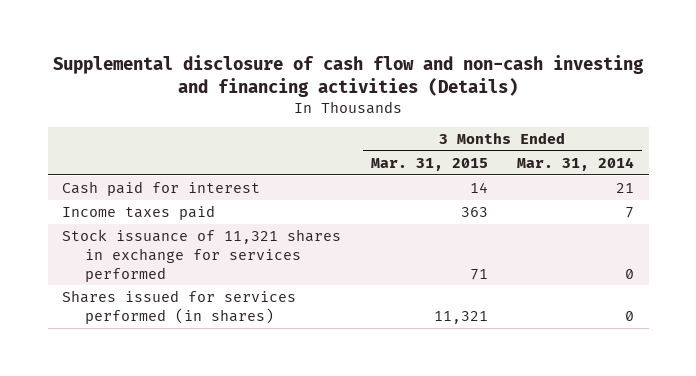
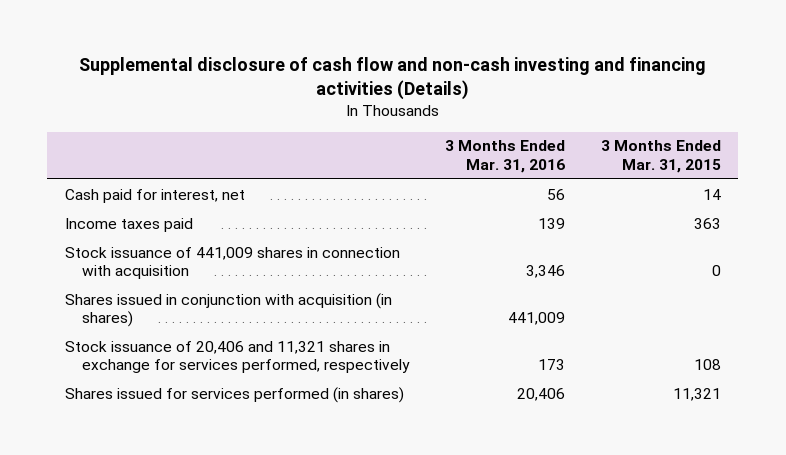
- | 3 Months Ended Mar. 31, 2015 | 3 Months Ended Mar. 31, 2014
+ | 3 Months Ended Mar. 31, 2016 | 3 Months Ended Mar. 31, 2015
- Cash paid for interest | 14 | 21
+ Cash paid for interest, net | 56 | 14
- Stock issuance of 11,321 shares in exchange for services performed | 71 | 0
+ Stock issuance of 441,009 shares in connection with acquisition | 3,346 | 0
+ Shares issued in conjunction with acquisition (in shares) | 441,009 |
+ Stock issuance of 20,406 and 11,321 shares in exchange for services performed, respectively | 173 | 108

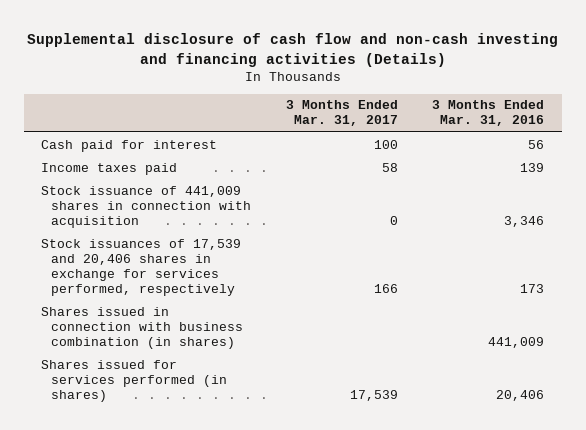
- | 3 Months Ended Mar. 31, 2016 | 3 Months Ended Mar. 31, 2015
+ | 3 Months Ended Mar. 31, 2017 | 3 Months Ended Mar. 31, 2016
- Cash paid for interest, net | 56 | 14
+ Cash paid for interest | 100 | 56
- Shares issued in conjunction with acquisition (in shares) | 441,009 |
- Stock issuance of 20,406 and 11,321 shares in exchange for services performed, respectively | 173 | 108
+ Stock issuances of 17,539 and 20,406 shares in exchange for services performed, respectively | 166 | 173
+ Shares issued in connection with business combination (in shares) | | 441,009

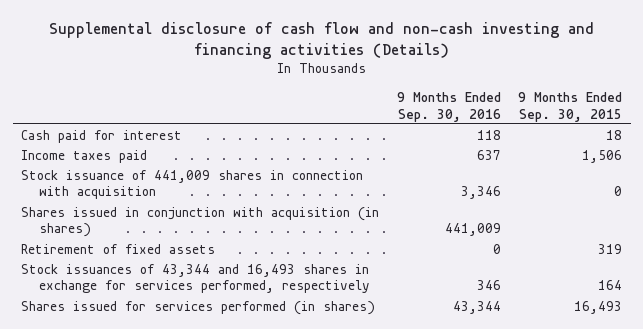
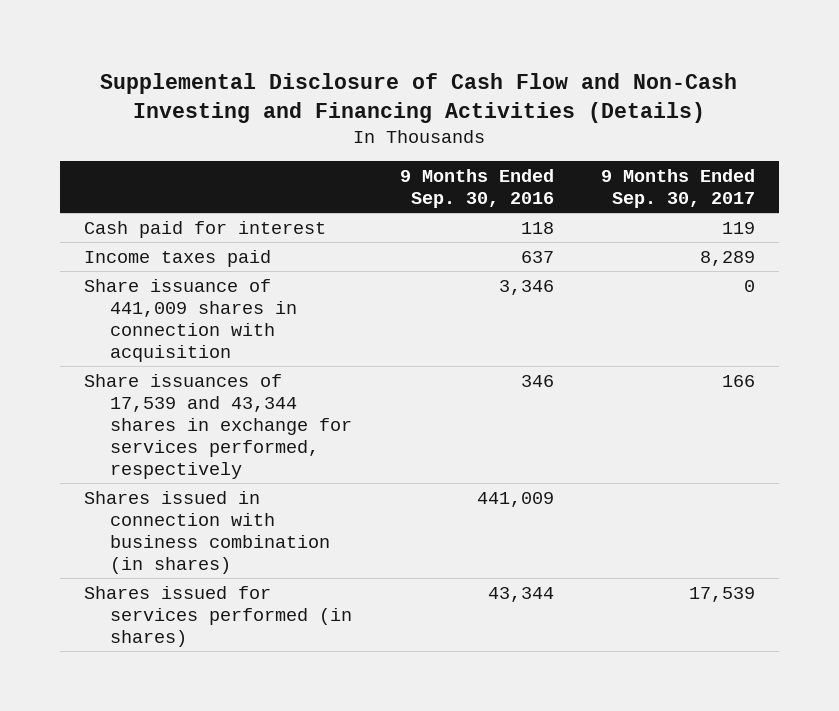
- Supplemental disclosure of cash flow and non-cash investing and financing activities (Details)
+ Supplemental Disclosure of Cash Flow and Non-Cash Investing and Financing Activities (Details)
- | 9 Months Ended Sep. 30, 2016 | 9 Months Ended Sep. 30, 2015
+ | 9 Months Ended Sep. 30, 2016 | 9 Months Ended Sep. 30, 2017
- Stock issuance of 441,009 shares in connection with acquisition | 3,346 | 0
- Shares issued in conjunction with acquisition (in shares) | 441,009 |
- Retirement of fixed assets | 0 | 319
- Stock issuances of 43,344 and 16,493 shares in exchange for services performed, respectively | 346 | 164
+ Share issuance of 441,009 shares in connection with acquisition | 3,346 | 0
+ Share issuances of 17,539 and 43,344 shares in exchange for services performed, respectively | 346 | 166
+ Shares issued in connection with business combination (in shares) | 441,009 |

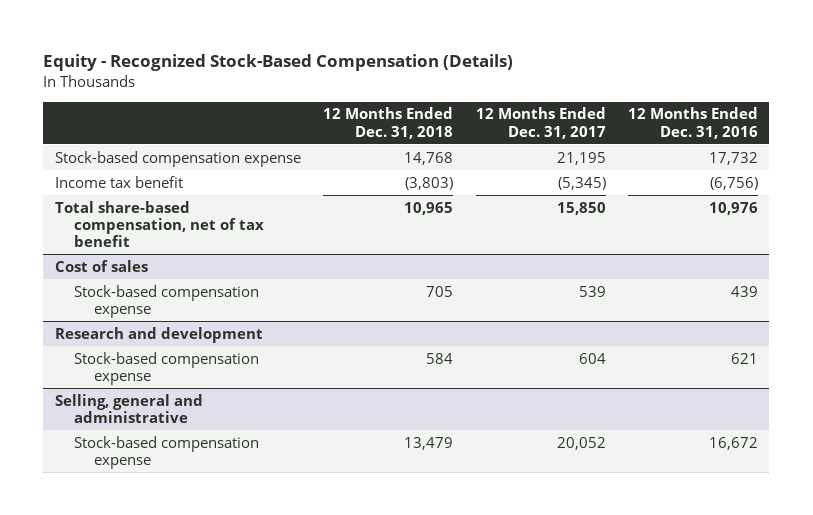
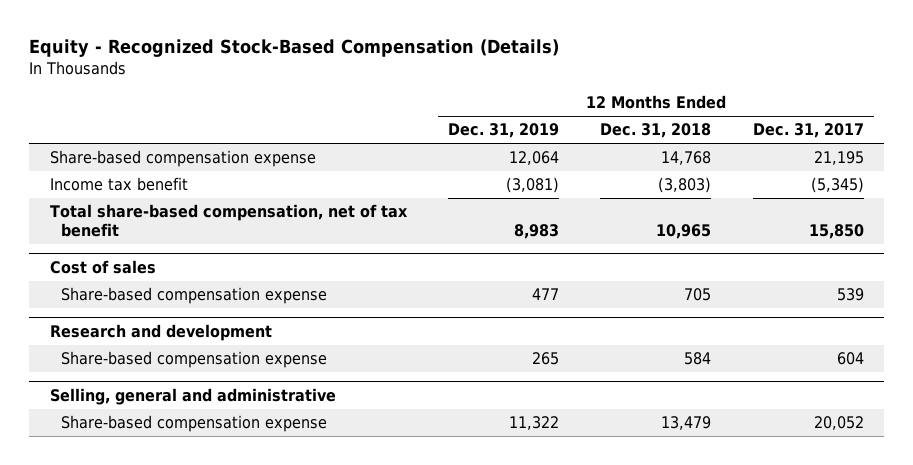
- | 12 Months Ended Dec. 31, 2018 | 12 Months Ended Dec. 31, 2017 | 12 Months Ended Dec. 31, 2016
+ | 12 Months Ended Dec. 31, 2019 | 12 Months Ended Dec. 31, 2018 | 12 Months Ended Dec. 31, 2017
- Stock-based compensation expense | 14,768 | 21,195 | 17,732
+ Share-based compensation expense | 12,064 | 14,768 | 21,195
@ Cost of sales
- Stock-based compensation expense | 705 | 539 | 439
+ Share-based compensation expense | 477 | 705 | 539
@ Research and development
- Stock-based compensation expense | 584 | 604 | 621
+ Share-based compensation expense | 265 | 584 | 604
@ Selling, general and administrative
- Stock-based compensation expense | 13,479 | 20,052 | 16,672
+ Share-based compensation expense | 11,322 | 13,479 | 20,052

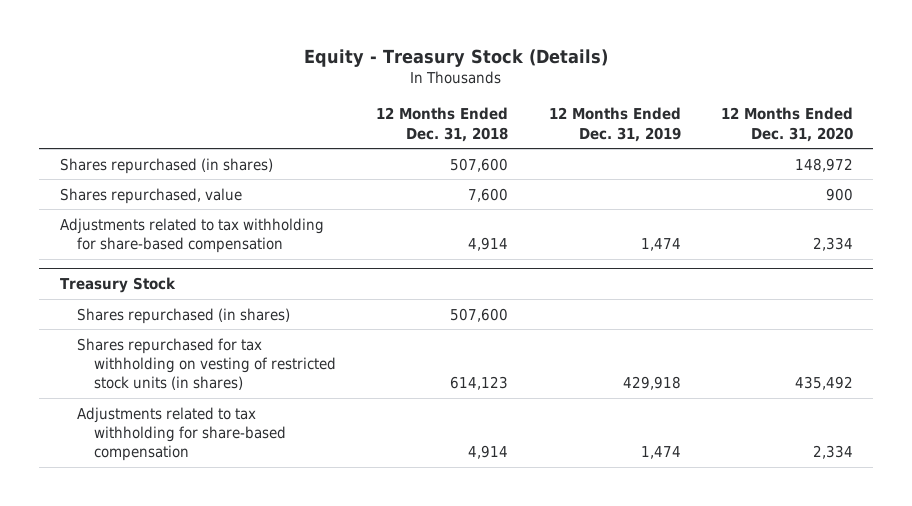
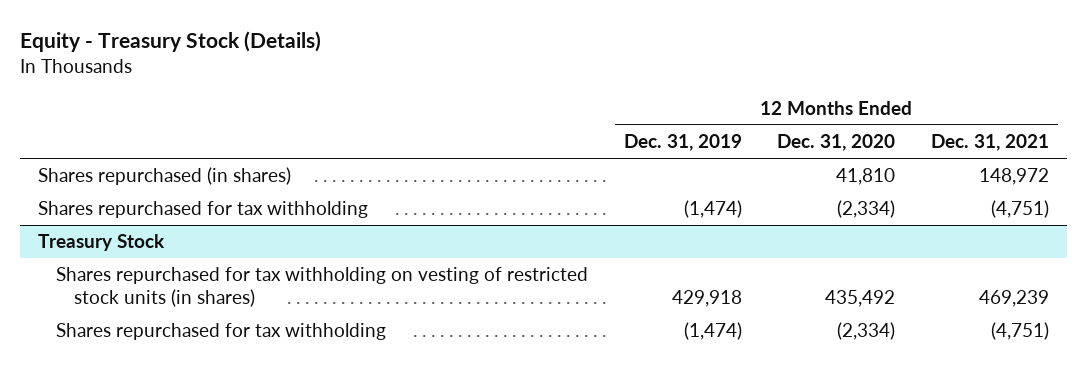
- | 12 Months Ended Dec. 31, 2018 | 12 Months Ended Dec. 31, 2019 | 12 Months Ended Dec. 31, 2020
+ | 12 Months Ended Dec. 31, 2019 | 12 Months Ended Dec. 31, 2020 | 12 Months Ended Dec. 31, 2021
- Shares repurchased (in shares) | 507,600 | | 148,972
- Shares repurchased, value | 7,600 | | 900
- Adjustments related to tax withholding for share-based compensation | 4,914 | 1,474 | 2,334
+ Shares repurchased (in shares) | | 41,810 | 148,972
+ Shares repurchased for tax withholding | (1,474) | (2,334) | (4,751)
@ Treasury Stock
- Shares repurchased (in shares) | 507,600 | |
- Adjustments related to tax withholding for share-based compensation | 4,914 | 1,474 | 2,334
+ Shares repurchased for tax withholding | (1,474) | (2,334) | (4,751)

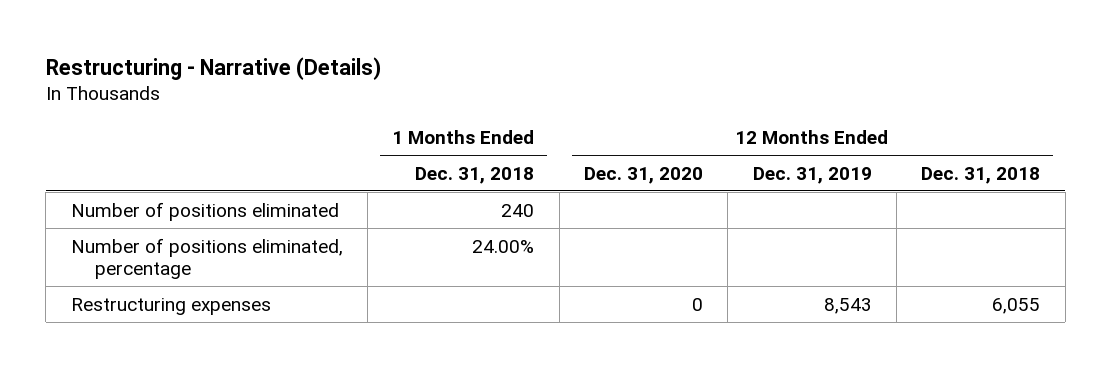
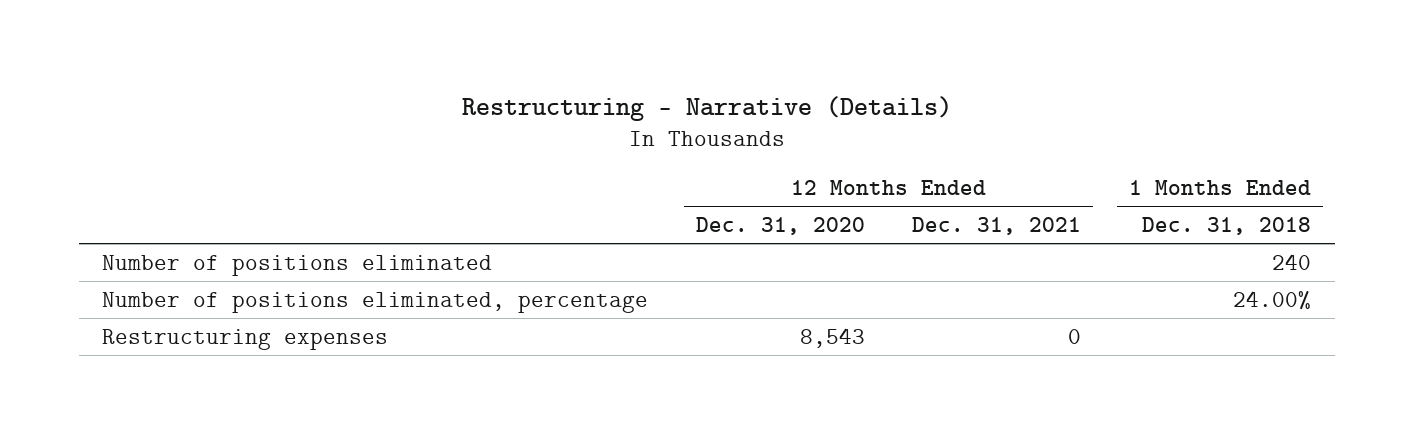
- | 1 Months Ended Dec. 31, 2018 | 12 Months Ended Dec. 31, 2020 | 12 Months Ended Dec. 31, 2019 | 12 Months Ended Dec. 31, 2018
+ | 12 Months Ended Dec. 31, 2020 | 12 Months Ended Dec. 31, 2021 | 1 Months Ended Dec. 31, 2018
- Restructuring expenses | | 0 | 8,543 | 6,055
+ Restructuring expenses | 8,543 | 0 |

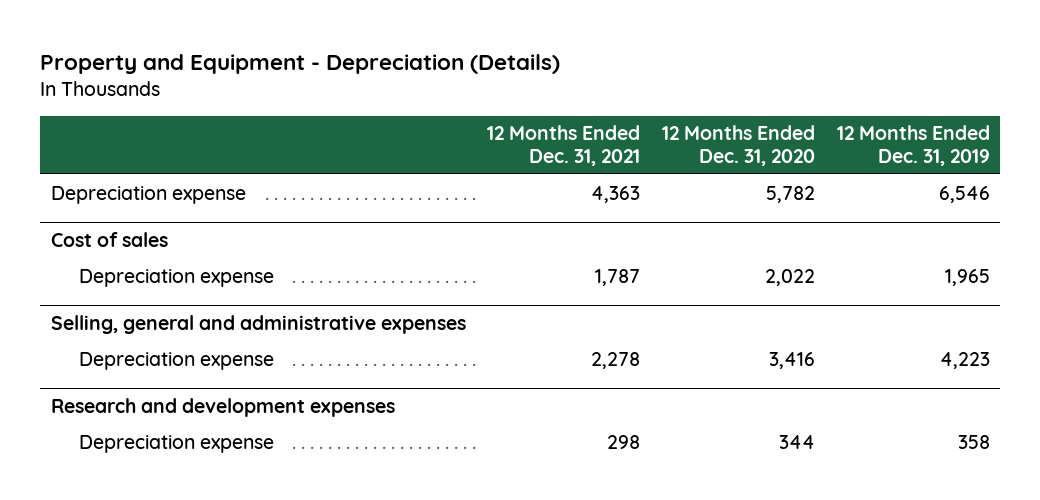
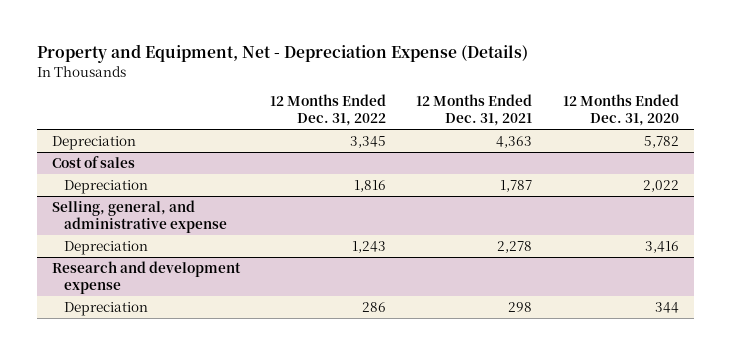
- Property and Equipment - Depreciation (Details)
+ Property and Equipment, Net - Depreciation Expense (Details)
- | 12 Months Ended Dec. 31, 2021 | 12 Months Ended Dec. 31, 2020 | 12 Months Ended Dec. 31, 2019
+ | 12 Months Ended Dec. 31, 2022 | 12 Months Ended Dec. 31, 2021 | 12 Months Ended Dec. 31, 2020
- Depreciation expense | 4,363 | 5,782 | 6,546
+ Depreciation | 3,345 | 4,363 | 5,782
@ Cost of sales
- Depreciation expense | 1,787 | 2,022 | 1,965
- Selling, general and administrative expenses
- Depreciation expense | 2,278 | 3,416 | 4,223
- Research and development expenses
- Depreciation expense | 298 | 344 | 358
@ Cost of sales
+ Depreciation | 1,816 | 1,787 | 2,022
+ Selling, general, and administrative expense
+ Depreciation | 1,243 | 2,278 | 3,416
+ Research and development expense
+ Depreciation | 286 | 298 | 344

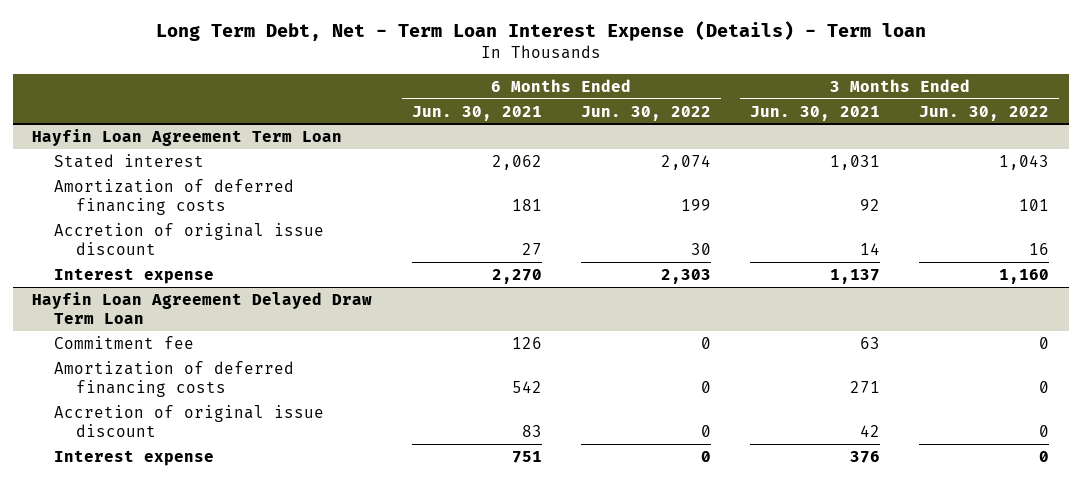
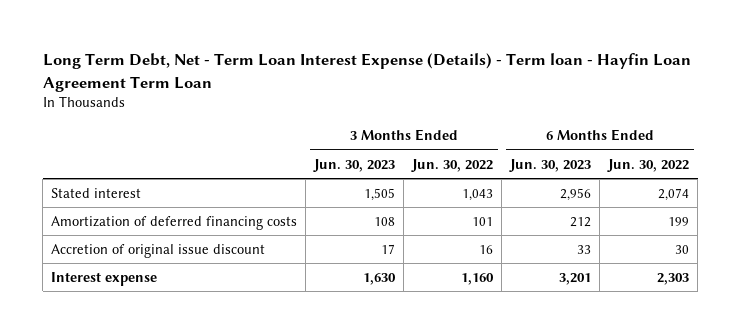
- Long Term Debt, Net - Term Loan Interest Expense (Details) - Term loan
+ Long Term Debt, Net - Term Loan Interest Expense (Details) - Term loan - Hayfin Loan Agreement Term Loan
- | 6 Months Ended Jun. 30, 2021 | 6 Months Ended Jun. 30, 2022 | 3 Months Ended Jun. 30, 2021 | 3 Months Ended Jun. 30, 2022
+ | 3 Months Ended Jun. 30, 2023 | 3 Months Ended Jun. 30, 2022 | 6 Months Ended Jun. 30, 2023 | 6 Months Ended Jun. 30, 2022
- Hayfin Loan Agreement Term Loan
- Hayfin Loan Agreement Delayed Draw Term Loan
- Commitment fee | 126 | 0 | 63 | 0
- Amortization of deferred financing costs | 542 | 0 | 271 | 0
- Accretion of original issue discount | 83 | 0 | 42 | 0
- Interest expense | 751 | 0 | 376 | 0

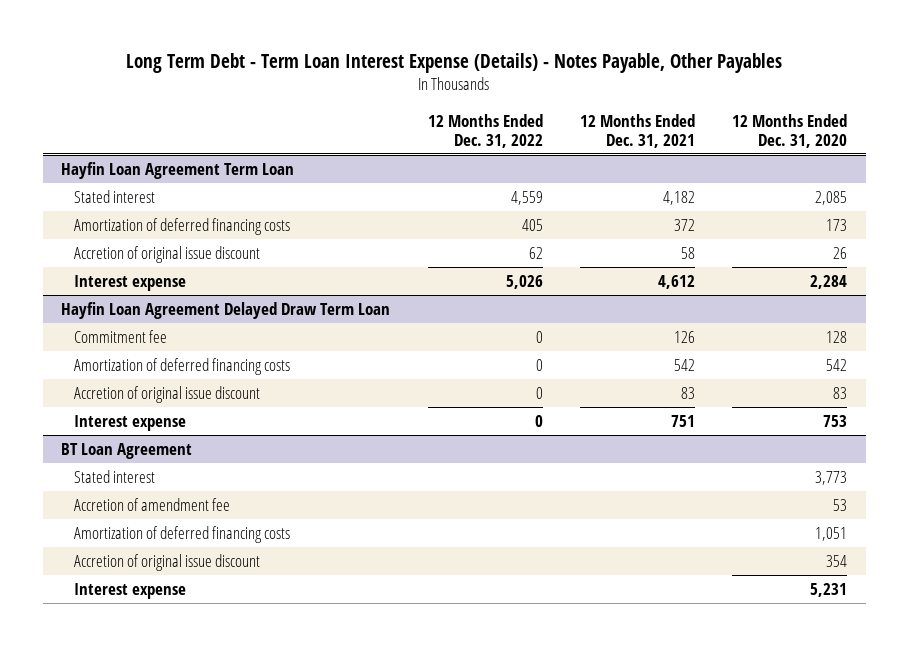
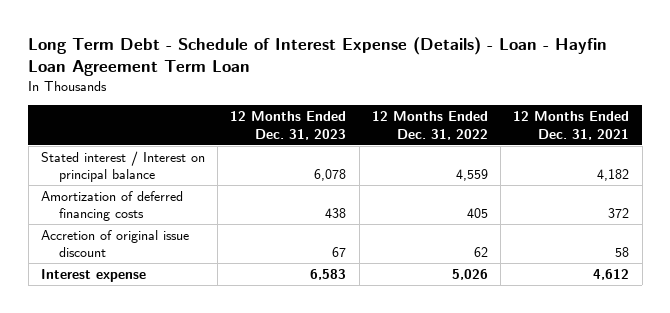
- Long Term Debt - Term Loan Interest Expense (Details) - Notes Payable, Other Payables
+ Long Term Debt - Schedule of Interest Expense (Details) - Loan - Hayfin Loan Agreement Term Loan
- | 12 Months Ended Dec. 31, 2022 | 12 Months Ended Dec. 31, 2021 | 12 Months Ended Dec. 31, 2020
+ | 12 Months Ended Dec. 31, 2023 | 12 Months Ended Dec. 31, 2022 | 12 Months Ended Dec. 31, 2021
- Hayfin Loan Agreement Term Loan
- Stated interest | 4,559 | 4,182 | 2,085
+ Stated interest / Interest on principal balance | 6,078 | 4,559 | 4,182
- Hayfin Loan Agreement Delayed Draw Term Loan
- Commitment fee | 0 | 126 | 128
- Amortization of deferred financing costs | 0 | 542 | 542
- Accretion of original issue discount | 0 | 83 | 83
- Interest expense | 0 | 751 | 753
- BT Loan Agreement
- Stated interest | | | 3,773
- Accretion of amendment fee | | | 53
- Amortization of deferred financing costs | | | 1,051
- Accretion of original issue discount | | | 354
- Interest expense | | | 5,231

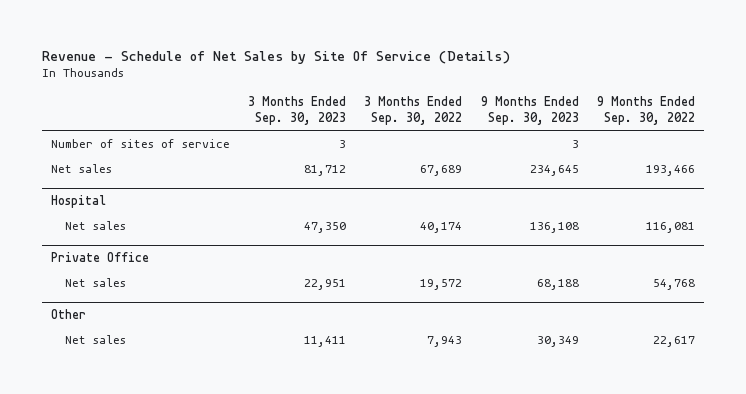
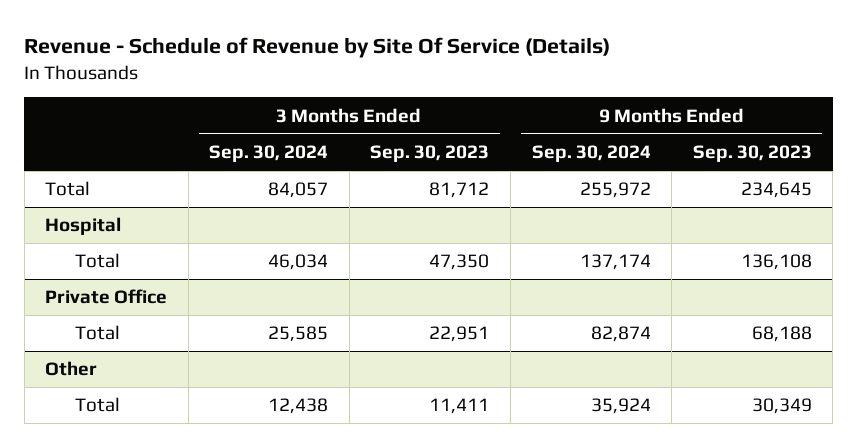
- Revenue - Schedule of Net Sales by Site Of Service (Details)
+ Revenue - Schedule of Revenue by Site Of Service (Details)
- | 3 Months Ended Sep. 30, 2023 | 3 Months Ended Sep. 30, 2022 | 9 Months Ended Sep. 30, 2023 | 9 Months Ended Sep. 30, 2022
+ | 3 Months Ended Sep. 30, 2024 | 3 Months Ended Sep. 30, 2023 | 9 Months Ended Sep. 30, 2024 | 9 Months Ended Sep. 30, 2023
- Number of sites of service | 3 | | 3 |
- Net sales | 81,712 | 67,689 | 234,645 | 193,466
+ Total | 84,057 | 81,712 | 255,972 | 234,645
@ Hospital
- Net sales | 47,350 | 40,174 | 136,108 | 116,081
+ Total | 46,034 | 47,350 | 137,174 | 136,108
@ Private Office
- Net sales | 22,951 | 19,572 | 68,188 | 54,768
+ Total | 25,585 | 22,951 | 82,874 | 68,188
@ Other
- Net sales | 11,411 | 7,943 | 30,349 | 22,617
+ Total | 12,438 | 11,411 | 35,924 | 30,349

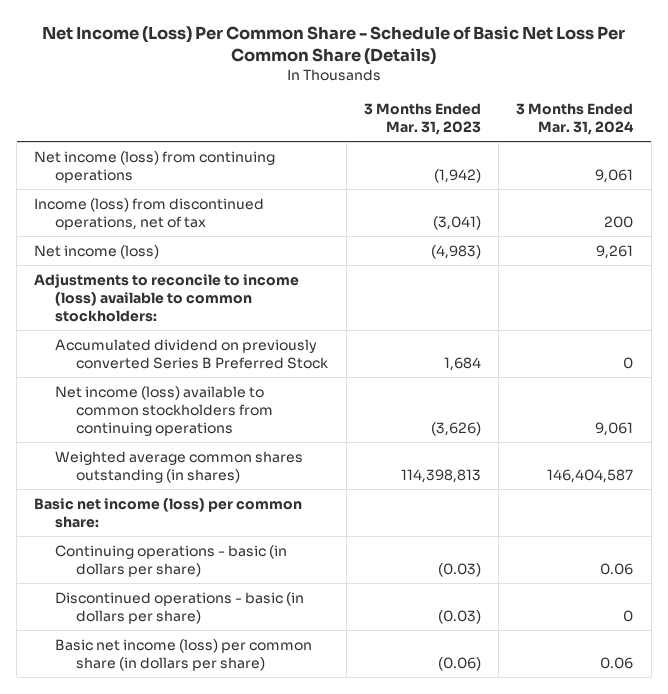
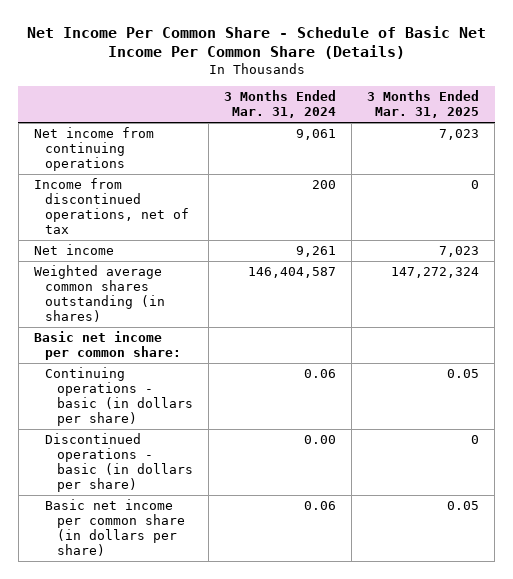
- Net Income (Loss) Per Common Share - Schedule of Basic Net Loss Per Common Share (Details)
+ Net Income Per Common Share - Schedule of Basic Net Income Per Common Share (Details)
- | 3 Months Ended Mar. 31, 2023 | 3 Months Ended Mar. 31, 2024
+ | 3 Months Ended Mar. 31, 2024 | 3 Months Ended Mar. 31, 2025
- Net income (loss) from continuing operations | (1,942) | 9,061
- Income (loss) from discontinued operations, net of tax | (3,041) | 200
- Net income (loss) | (4,983) | 9,261
- Adjustments to reconcile to income (loss) available to common stockholders:
- Accumulated dividend on previously converted Series B Preferred Stock | 1,684 | 0
- Net income (loss) available to common stockholders from continuing operations | (3,626) | 9,061
+ Net income from continuing operations | 9,061 | 7,023
+ Income from discontinued operations, net of tax | 200 | 0
+ Net income | 9,261 | 7,023
- Basic net income (loss) per common share:
+ Basic net income per common share:
- Discontinued operations - basic (in dollars per share) | (0.03) | 0
- Basic net income (loss) per common share (in dollars per share) | (0.06) | 0.06
+ Discontinued operations - basic (in dollars per share) | 0.00 | 0
+ Basic net income per common share (in dollars per share) | 0.06 | 0.05

